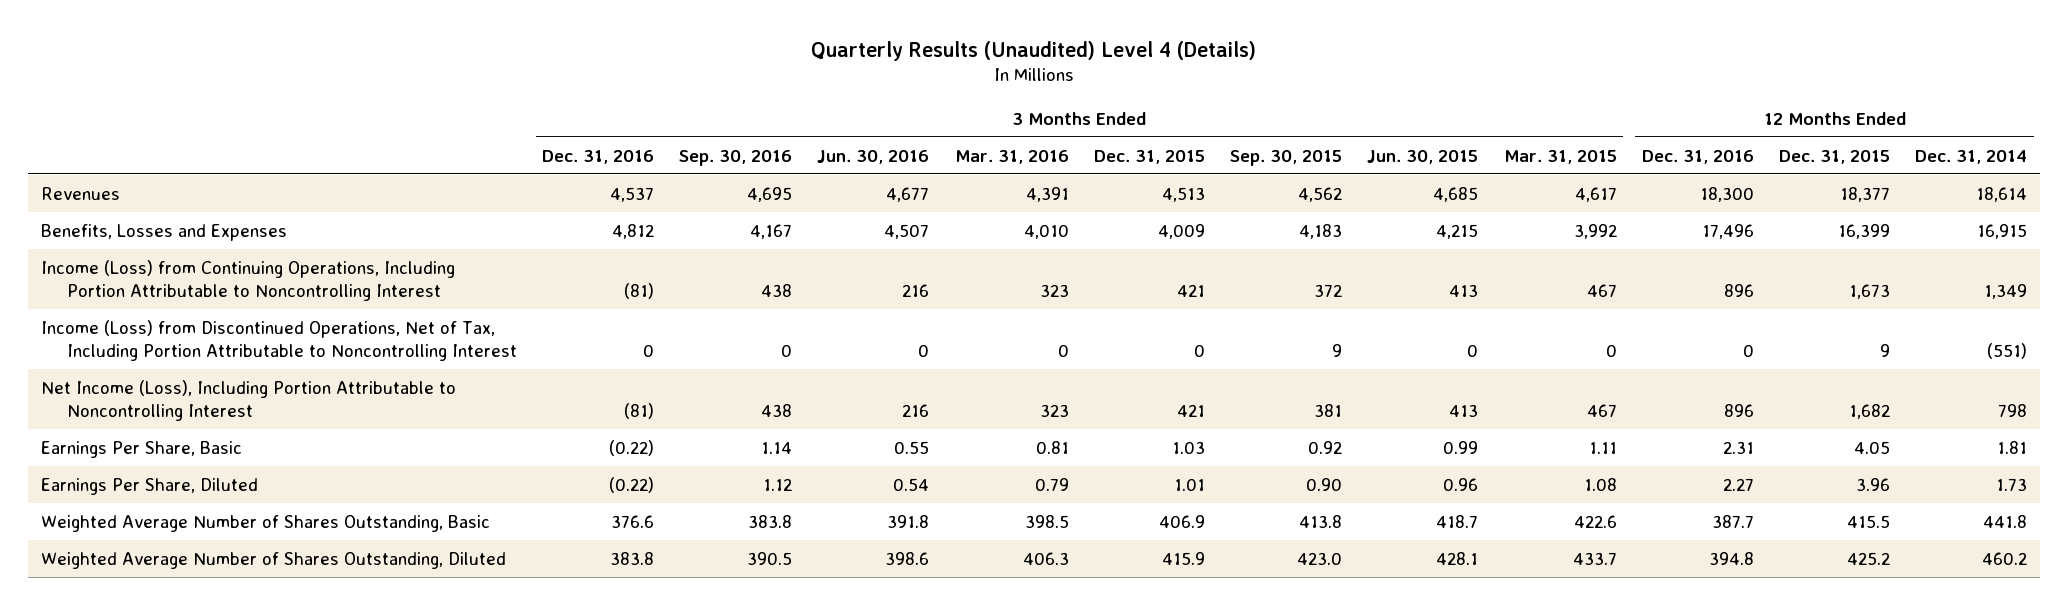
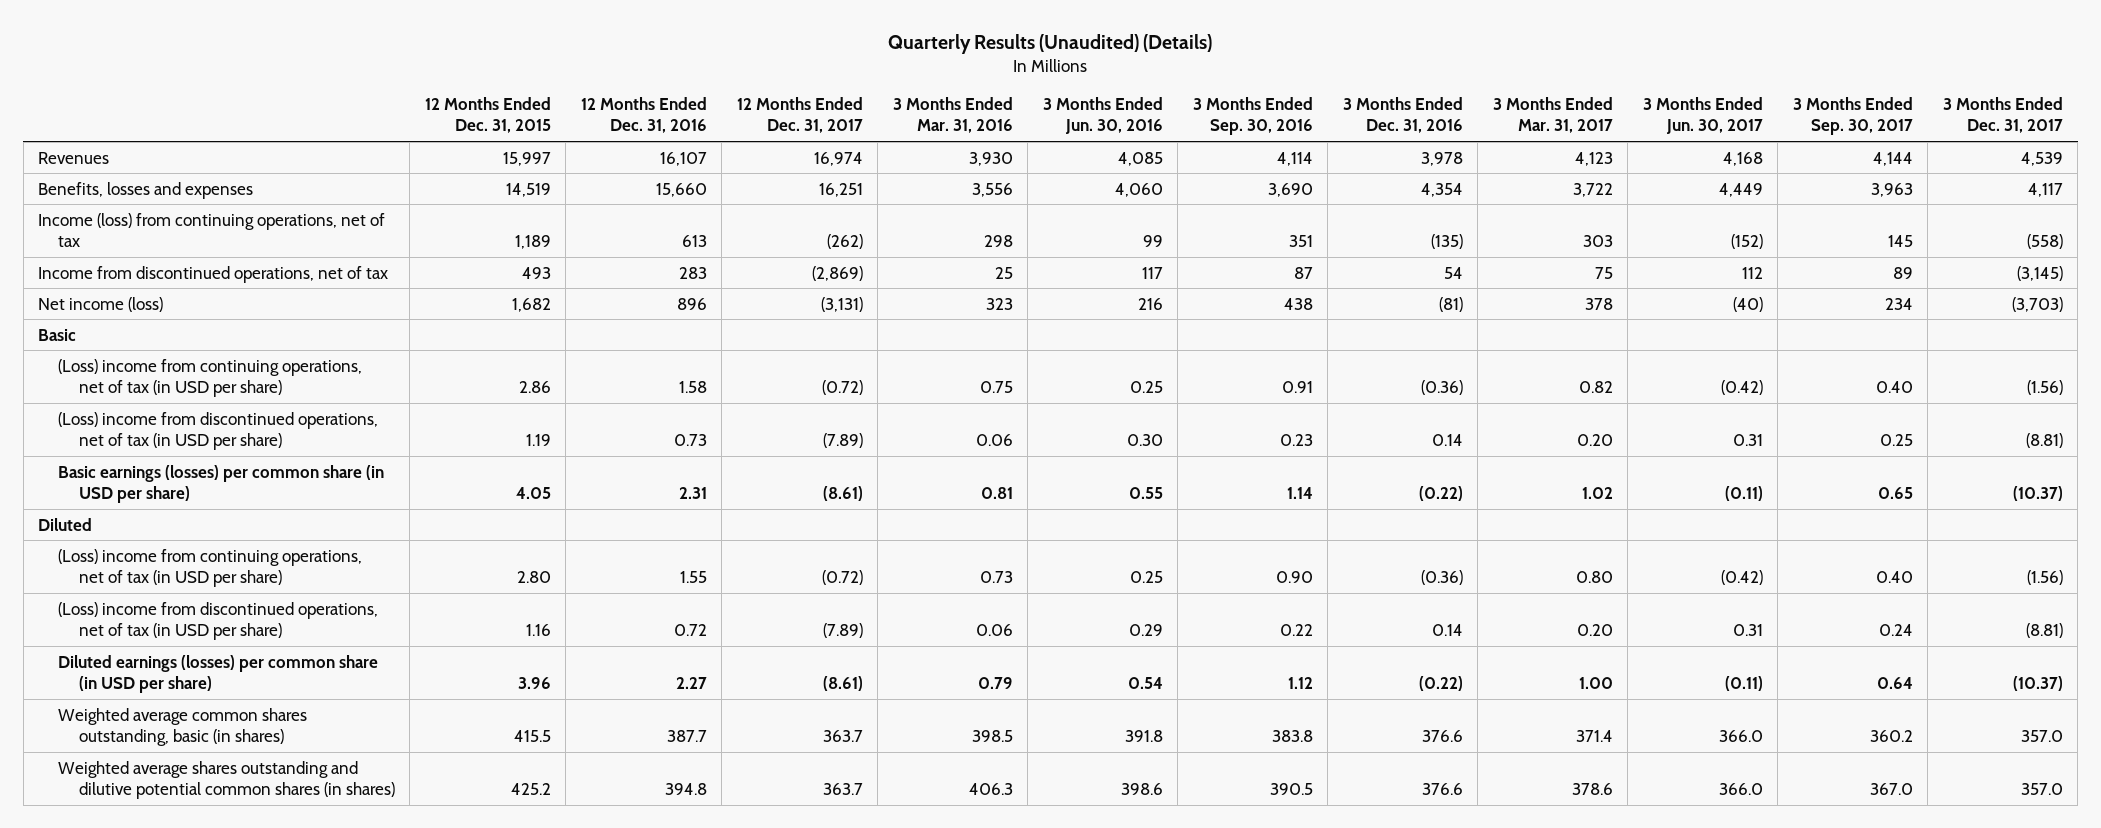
- Quarterly Results (Unaudited) Level 4 (Details)
+ Quarterly Results (Unaudited) (Details)
- | 3 Months Ended Dec. 31, 2016 | 3 Months Ended Sep. 30, 2016 | 3 Months Ended Jun. 30, 2016 | 3 Months Ended Mar. 31, 2016 | 3 Months Ended Dec. 31, 2015 | 3 Months Ended Sep. 30, 2015 | 3 Months Ended Jun. 30, 2015 | 3 Months Ended Mar. 31, 2015 | 12 Months Ended Dec. 31, 2016 | 12 Months Ended Dec. 31, 2015 | 12 Months Ended Dec. 31, 2014
+ | 12 Months Ended Dec. 31, 2015 | 12 Months Ended Dec. 31, 2016 | 12 Months Ended Dec. 31, 2017 | 3 Months Ended Mar. 31, 2016 | 3 Months Ended Jun. 30, 2016 | 3 Months Ended Sep. 30, 2016 | 3 Months Ended Dec. 31, 2016 | 3 Months Ended Mar. 31, 2017 | 3 Months Ended Jun. 30, 2017 | 3 Months Ended Sep. 30, 2017 | 3 Months Ended Dec. 31, 2017
- Revenues | 4,537 | 4,695 | 4,677 | 4,391 | 4,513 | 4,562 | 4,685 | 4,617 | 18,300 | 18,377 | 18,614
- Benefits, Losses and Expenses | 4,812 | 4,167 | 4,507 | 4,010 | 4,009 | 4,183 | 4,215 | 3,992 | 17,496 | 16,399 | 16,915
- Income (Loss) from Continuing Operations, Including Portion Attributable to Noncontrolling Interest | (81) | 438 | 216 | 323 | 421 | 372 | 413 | 467 | 896 | 1,673 | 1,349
- Income (Loss) from Discontinued Operations, Net of Tax, Including Portion Attributable to Noncontrolling Interest | 0 | 0 | 0 | 0 | 0 | 9 | 0 | 0 | 0 | 9 | (551)
- Net Income (Loss), Including Portion Attributable to Noncontrolling Interest | (81) | 438 | 216 | 323 | 421 | 381 | 413 | 467 | 896 | 1,682 | 798
- Earnings Per Share, Basic | (0.22) | 1.14 | 0.55 | 0.81 | 1.03 | 0.92 | 0.99 | 1.11 | 2.31 | 4.05 | 1.81
- Earnings Per Share, Diluted | (0.22) | 1.12 | 0.54 | 0.79 | 1.01 | 0.90 | 0.96 | 1.08 | 2.27 | 3.96 | 1.73
- Weighted Average Number of Shares Outstanding, Basic | 376.6 | 383.8 | 391.8 | 398.5 | 406.9 | 413.8 | 418.7 | 422.6 | 387.7 | 415.5 | 441.8
- Weighted Average Number of Shares Outstanding, Diluted | 383.8 | 390.5 | 398.6 | 406.3 | 415.9 | 423.0 | 428.1 | 433.7 | 394.8 | 425.2 | 460.2
+ Revenues | 15,997 | 16,107 | 16,974 | 3,930 | 4,085 | 4,114 | 3,978 | 4,123 | 4,168 | 4,144 | 4,539
+ Benefits, losses and expenses | 14,519 | 15,660 | 16,251 | 3,556 | 4,060 | 3,690 | 4,354 | 3,722 | 4,449 | 3,963 | 4,117
+ Income (loss) from continuing operations, net of tax | 1,189 | 613 | (262) | 298 | 99 | 351 | (135) | 303 | (152) | 145 | (558)
+ Income from discontinued operations, net of tax | 493 | 283 | (2,869) | 25 | 117 | 87 | 54 | 75 | 112 | 89 | (3,145)
+ Net income (loss) | 1,682 | 896 | (3,131) | 323 | 216 | 438 | (81) | 378 | (40) | 234 | (3,703)
+ Basic
+ (Loss) income from continuing operations, net of tax (in USD per share) | 2.86 | 1.58 | (0.72) | 0.75 | 0.25 | 0.91 | (0.36) | 0.82 | (0.42) | 0.40 | (1.56)
+ (Loss) income from discontinued operations, net of tax (in USD per share) | 1.19 | 0.73 | (7.89) | 0.06 | 0.30 | 0.23 | 0.14 | 0.20 | 0.31 | 0.25 | (8.81)
+ Basic earnings (losses) per common share (in USD per share) | 4.05 | 2.31 | (8.61) | 0.81 | 0.55 | 1.14 | (0.22) | 1.02 | (0.11) | 0.65 | (10.37)
+ Diluted
+ (Loss) income from continuing operations, net of tax (in USD per share) | 2.80 | 1.55 | (0.72) | 0.73 | 0.25 | 0.90 | (0.36) | 0.80 | (0.42) | 0.40 | (1.56)
+ (Loss) income from discontinued operations, net of tax (in USD per share) | 1.16 | 0.72 | (7.89) | 0.06 | 0.29 | 0.22 | 0.14 | 0.20 | 0.31 | 0.24 | (8.81)
+ Diluted earnings (losses) per common share (in USD per share) | 3.96 | 2.27 | (8.61) | 0.79 | 0.54 | 1.12 | (0.22) | 1.00 | (0.11) | 0.64 | (10.37)
+ Weighted average common shares outstanding, basic (in shares) | 415.5 | 387.7 | 363.7 | 398.5 | 391.8 | 383.8 | 376.6 | 371.4 | 366.0 | 360.2 | 357.0
+ Weighted average shares outstanding and dilutive potential common shares (in shares) | 425.2 | 394.8 | 363.7 | 406.3 | 398.6 | 390.5 | 376.6 | 378.6 | 366.0 | 367.0 | 357.0

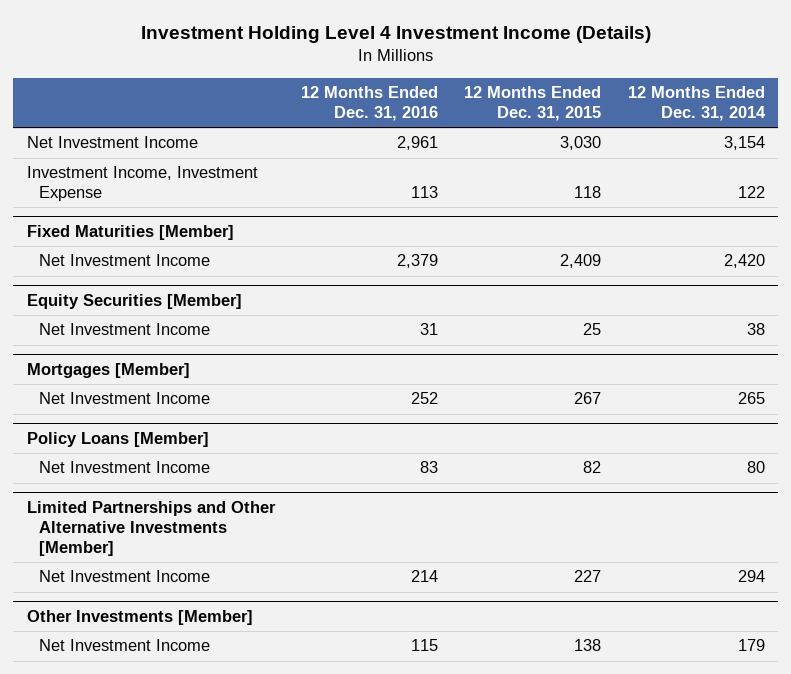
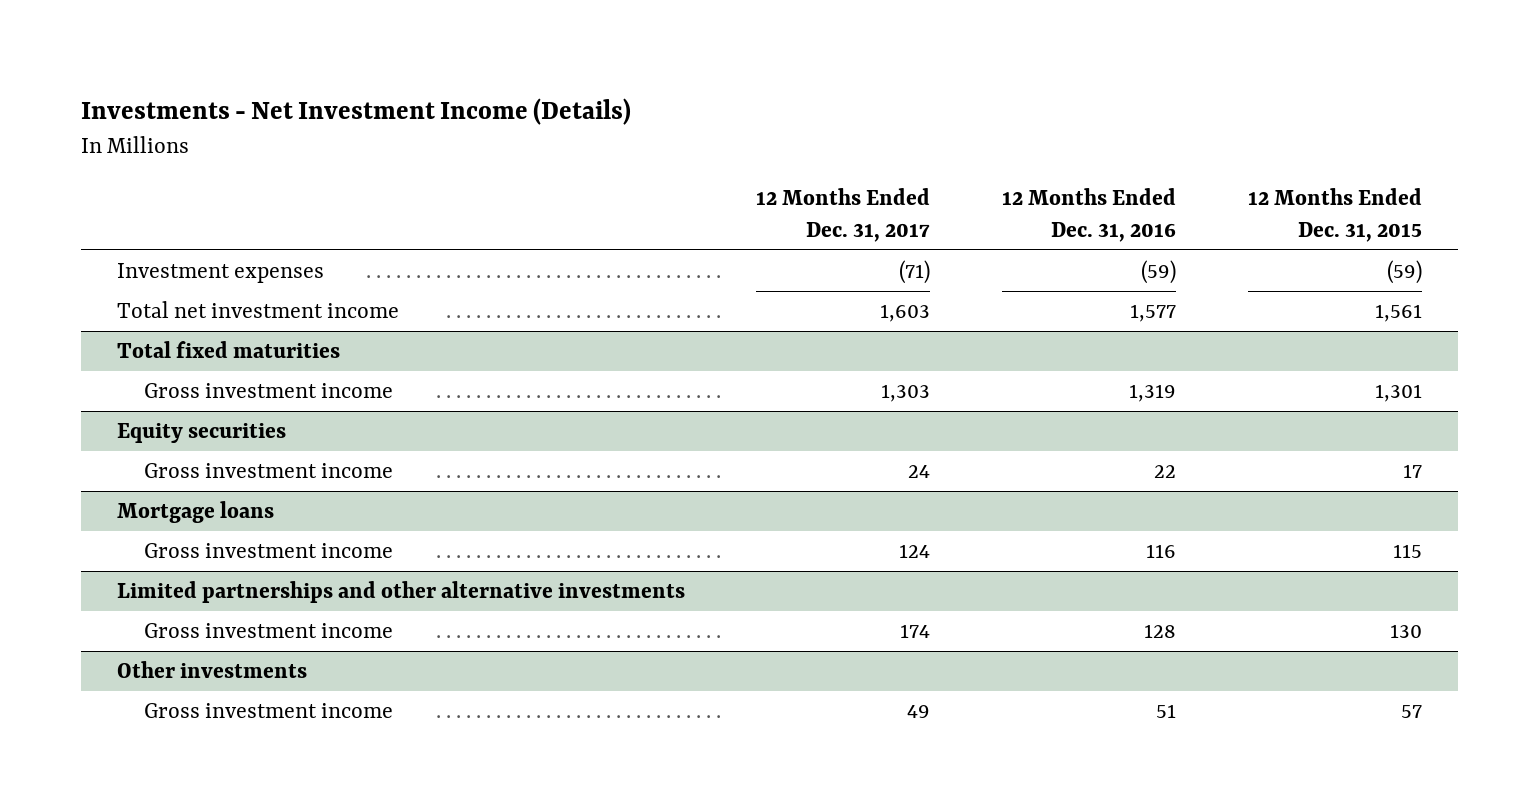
- Investment Holding Level 4 Investment Income (Details)
+ Investments - Net Investment Income (Details)
- | 12 Months Ended Dec. 31, 2016 | 12 Months Ended Dec. 31, 2015 | 12 Months Ended Dec. 31, 2014
+ | 12 Months Ended Dec. 31, 2017 | 12 Months Ended Dec. 31, 2016 | 12 Months Ended Dec. 31, 2015
- Net Investment Income | 2,961 | 3,030 | 3,154
- Investment Income, Investment Expense | 113 | 118 | 122
- Fixed Maturities [Member]
- Net Investment Income | 2,379 | 2,409 | 2,420
- Equity Securities [Member]
- Net Investment Income | 31 | 25 | 38
- Mortgages [Member]
- Net Investment Income | 252 | 267 | 265
- Policy Loans [Member]
- Net Investment Income | 83 | 82 | 80
- Limited Partnerships and Other Alternative Investments [Member]
- Net Investment Income | 214 | 227 | 294
- Other Investments [Member]
- Net Investment Income | 115 | 138 | 179
+ Investment expenses | (71) | (59) | (59)
+ Total net investment income | 1,603 | 1,577 | 1,561
+ Total fixed maturities
+ Gross investment income | 1,303 | 1,319 | 1,301
+ Equity securities
+ Gross investment income | 24 | 22 | 17
+ Mortgage loans
+ Gross investment income | 124 | 116 | 115
+ Limited partnerships and other alternative investments
+ Gross investment income | 174 | 128 | 130
+ Other investments
+ Gross investment income | 49 | 51 | 57

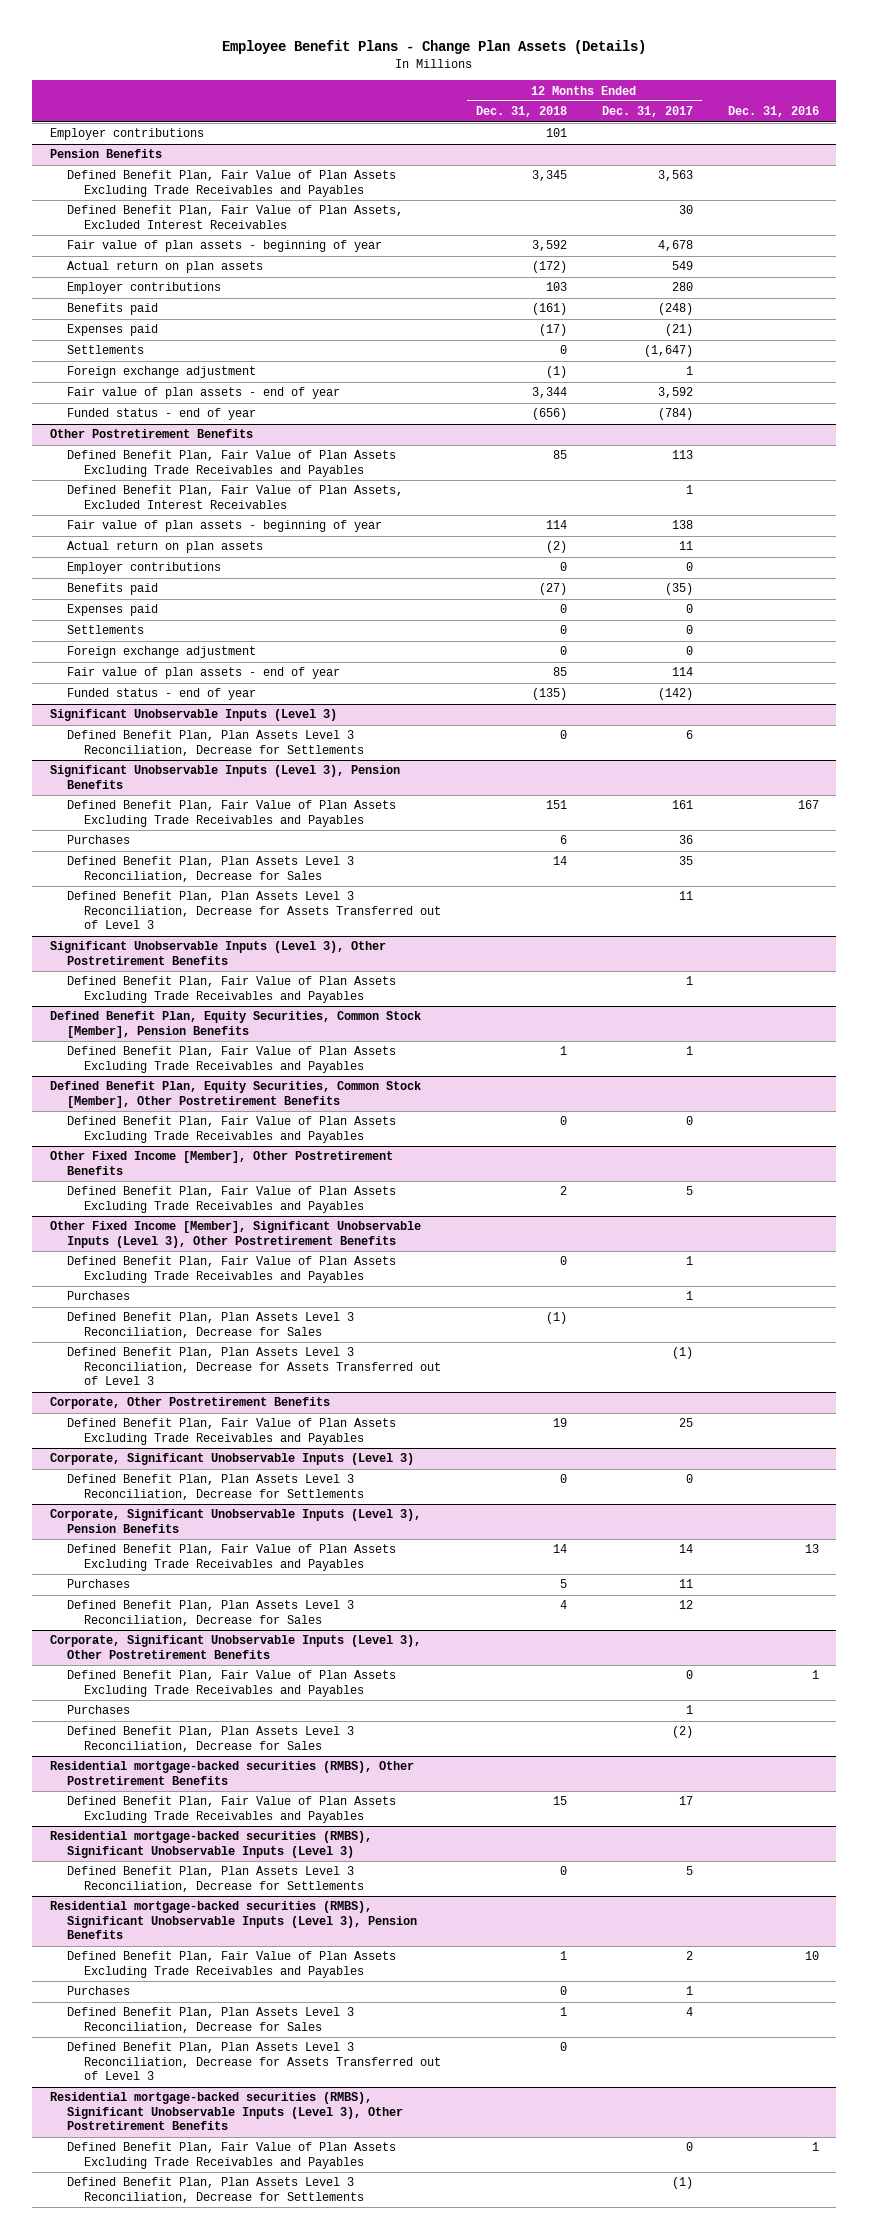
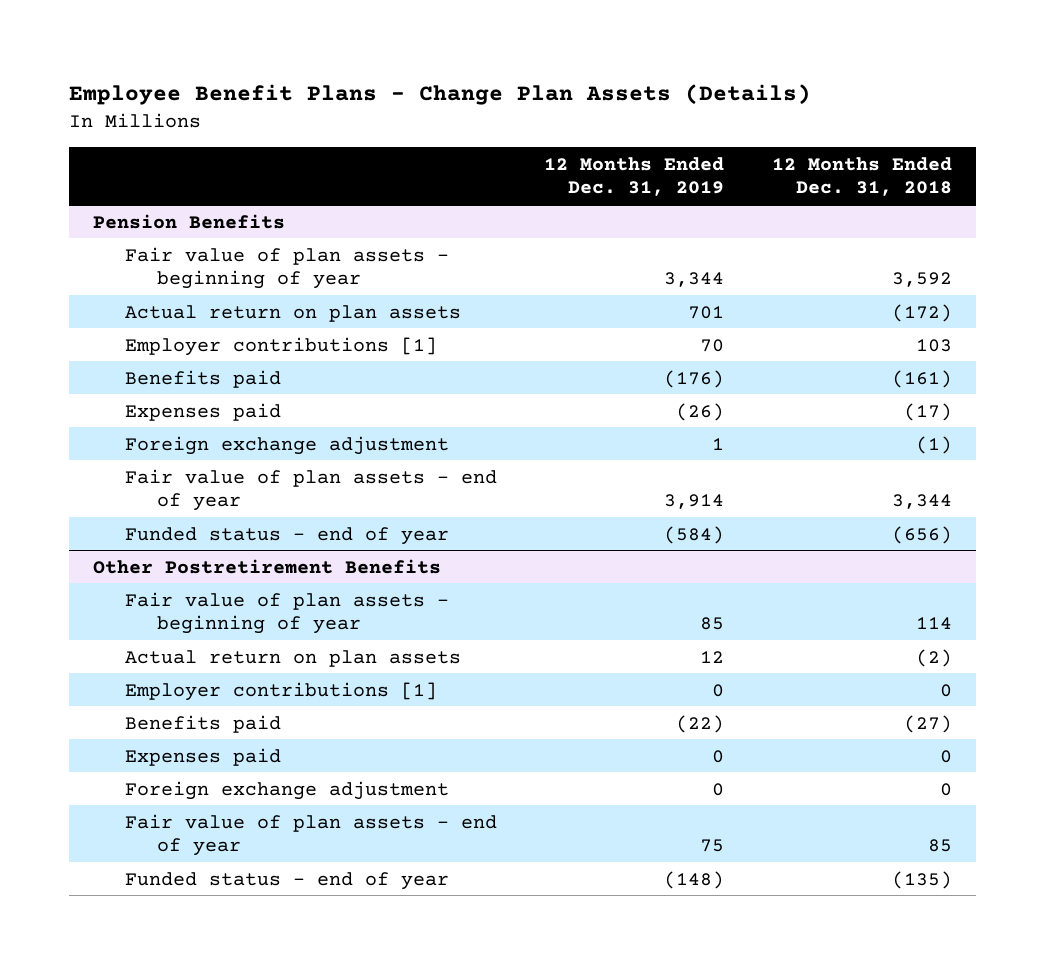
- | 12 Months Ended Dec. 31, 2018 | 12 Months Ended Dec. 31, 2017 | Dec. 31, 2016
+ | 12 Months Ended Dec. 31, 2019 | 12 Months Ended Dec. 31, 2018
- Employer contributions | 101 | |
@ Pension Benefits
- Defined Benefit Plan, Fair Value of Plan Assets Excluding Trade Receivables and Payables | 3,345 | 3,563 |
- Defined Benefit Plan, Fair Value of Plan Assets, Excluded Interest Receivables | | 30 |
- Employer contributions | 103 | 280 |
+ Employer contributions [1] | 70 | 103
- Settlements | 0 | (1,647) |
@ Other Postretirement Benefits
- Defined Benefit Plan, Fair Value of Plan Assets Excluding Trade Receivables and Payables | 85 | 113 |
- Defined Benefit Plan, Fair Value of Plan Assets, Excluded Interest Receivables | | 1 |
- Employer contributions | 0 | 0 |
+ Employer contributions [1] | 0 | 0
- Settlements | 0 | 0 |
- Significant Unobservable Inputs (Level 3)
- Defined Benefit Plan, Plan Assets Level 3 Reconciliation, Decrease for Settlements | 0 | 6 |
- Significant Unobservable Inputs (Level 3), Pension Benefits
- Defined Benefit Plan, Fair Value of Plan Assets Excluding Trade Receivables and Payables | 151 | 161 | 167
- Purchases | 6 | 36 |
- Defined Benefit Plan, Plan Assets Level 3 Reconciliation, Decrease for Sales | 14 | 35 |
- Defined Benefit Plan, Plan Assets Level 3 Reconciliation, Decrease for Assets Transferred out of Level 3 | | 11 |
- Significant Unobservable Inputs (Level 3), Other Postretirement Benefits
- Defined Benefit Plan, Fair Value of Plan Assets Excluding Trade Receivables and Payables | | 1 |
- Defined Benefit Plan, Equity Securities, Common Stock [Member], Pension Benefits
- Defined Benefit Plan, Fair Value of Plan Assets Excluding Trade Receivables and Payables | 1 | 1 |
- Defined Benefit Plan, Equity Securities, Common Stock [Member], Other Postretirement Benefits
- Defined Benefit Plan, Fair Value of Plan Assets Excluding Trade Receivables and Payables | 0 | 0 |
- Other Fixed Income [Member], Other Postretirement Benefits
- Defined Benefit Plan, Fair Value of Plan Assets Excluding Trade Receivables and Payables | 2 | 5 |
- Other Fixed Income [Member], Significant Unobservable Inputs (Level 3), Other Postretirement Benefits
- Defined Benefit Plan, Fair Value of Plan Assets Excluding Trade Receivables and Payables | 0 | 1 |
- Purchases | | 1 |
- Defined Benefit Plan, Plan Assets Level 3 Reconciliation, Decrease for Sales | (1) | |
- Defined Benefit Plan, Plan Assets Level 3 Reconciliation, Decrease for Assets Transferred out of Level 3 | | (1) |
- Corporate, Other Postretirement Benefits
- Defined Benefit Plan, Fair Value of Plan Assets Excluding Trade Receivables and Payables | 19 | 25 |
- Corporate, Significant Unobservable Inputs (Level 3)
- Defined Benefit Plan, Plan Assets Level 3 Reconciliation, Decrease for Settlements | 0 | 0 |
- Corporate, Significant Unobservable Inputs (Level 3), Pension Benefits
- Defined Benefit Plan, Fair Value of Plan Assets Excluding Trade Receivables and Payables | 14 | 14 | 13
- Purchases | 5 | 11 |
- Defined Benefit Plan, Plan Assets Level 3 Reconciliation, Decrease for Sales | 4 | 12 |
- Corporate, Significant Unobservable Inputs (Level 3), Other Postretirement Benefits
- Defined Benefit Plan, Fair Value of Plan Assets Excluding Trade Receivables and Payables | | 0 | 1
- Purchases | | 1 |
- Defined Benefit Plan, Plan Assets Level 3 Reconciliation, Decrease for Sales | | (2) |
- Residential mortgage-backed securities (RMBS), Other Postretirement Benefits
- Defined Benefit Plan, Fair Value of Plan Assets Excluding Trade Receivables and Payables | 15 | 17 |
- Residential mortgage-backed securities (RMBS), Significant Unobservable Inputs (Level 3)
- Defined Benefit Plan, Plan Assets Level 3 Reconciliation, Decrease for Settlements | 0 | 5 |
- Residential mortgage-backed securities (RMBS), Significant Unobservable Inputs (Level 3), Pension Benefits
- Defined Benefit Plan, Fair Value of Plan Assets Excluding Trade Receivables and Payables | 1 | 2 | 10
- Purchases | 0 | 1 |
- Defined Benefit Plan, Plan Assets Level 3 Reconciliation, Decrease for Sales | 1 | 4 |
- Defined Benefit Plan, Plan Assets Level 3 Reconciliation, Decrease for Assets Transferred out of Level 3 | 0 | |
- Residential mortgage-backed securities (RMBS), Significant Unobservable Inputs (Level 3), Other Postretirement Benefits
- Defined Benefit Plan, Fair Value of Plan Assets Excluding Trade Receivables and Payables | | 0 | 1
- Defined Benefit Plan, Plan Assets Level 3 Reconciliation, Decrease for Settlements | | (1) |

